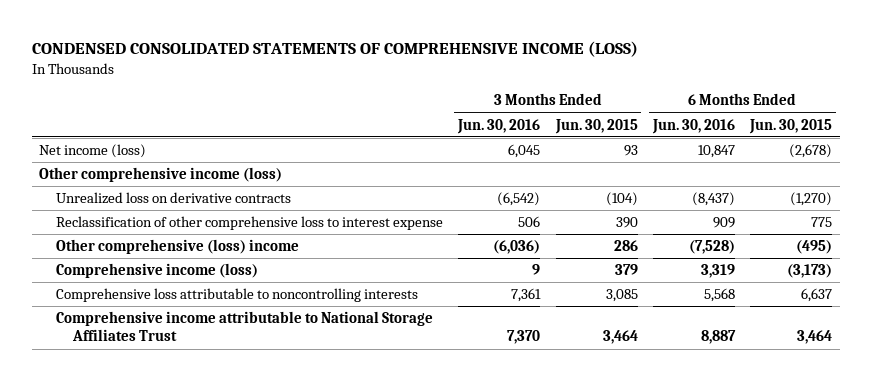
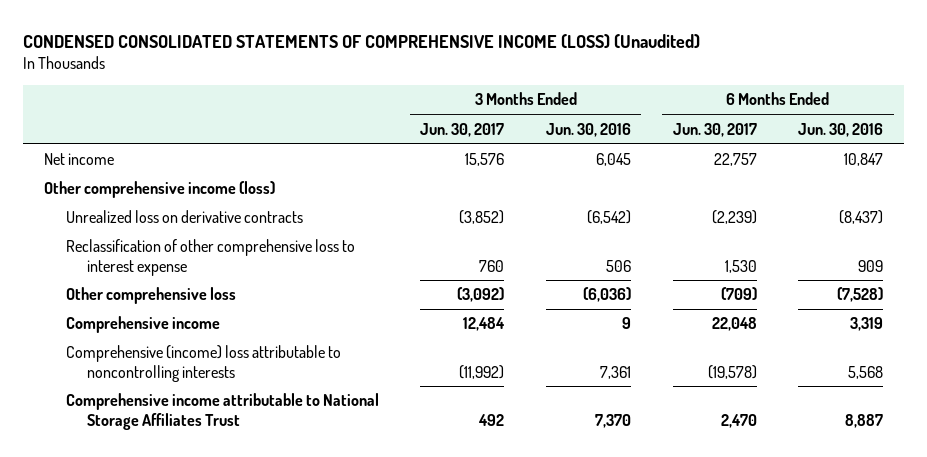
- CONDENSED CONSOLIDATED STATEMENTS OF COMPREHENSIVE INCOME (LOSS)
+ CONDENSED CONSOLIDATED STATEMENTS OF COMPREHENSIVE INCOME (LOSS) (Unaudited)
- | 3 Months Ended Jun. 30, 2016 | 3 Months Ended Jun. 30, 2015 | 6 Months Ended Jun. 30, 2016 | 6 Months Ended Jun. 30, 2015
+ | 3 Months Ended Jun. 30, 2017 | 3 Months Ended Jun. 30, 2016 | 6 Months Ended Jun. 30, 2017 | 6 Months Ended Jun. 30, 2016
- Net income (loss) | 6,045 | 93 | 10,847 | (2,678)
+ Net income | 15,576 | 6,045 | 22,757 | 10,847
- Other comprehensive (loss) income | (6,036) | 286 | (7,528) | (495)
- Comprehensive income (loss) | 9 | 379 | 3,319 | (3,173)
- Comprehensive loss attributable to noncontrolling interests | 7,361 | 3,085 | 5,568 | 6,637
+ Other comprehensive loss | (3,092) | (6,036) | (709) | (7,528)
+ Comprehensive income | 12,484 | 9 | 22,048 | 3,319
+ Comprehensive (income) loss attributable to noncontrolling interests | (11,992) | 7,361 | (19,578) | 5,568

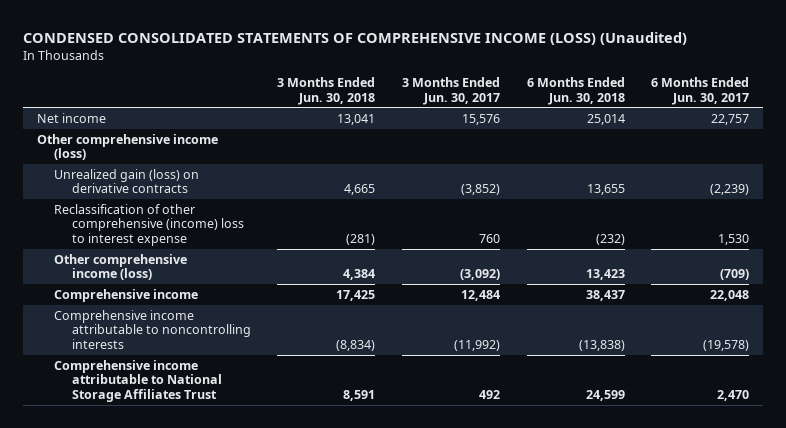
- | 3 Months Ended Jun. 30, 2017 | 3 Months Ended Jun. 30, 2016 | 6 Months Ended Jun. 30, 2017 | 6 Months Ended Jun. 30, 2016
+ | 3 Months Ended Jun. 30, 2018 | 3 Months Ended Jun. 30, 2017 | 6 Months Ended Jun. 30, 2018 | 6 Months Ended Jun. 30, 2017
- Unrealized loss on derivative contracts | (3,852) | (6,542) | (2,239) | (8,437)
- Reclassification of other comprehensive loss to interest expense | 760 | 506 | 1,530 | 909
- Other comprehensive loss | (3,092) | (6,036) | (709) | (7,528)
+ Unrealized gain (loss) on derivative contracts | 4,665 | (3,852) | 13,655 | (2,239)
+ Reclassification of other comprehensive (income) loss to interest expense | (281) | 760 | (232) | 1,530
+ Other comprehensive income (loss) | 4,384 | (3,092) | 13,423 | (709)
- Comprehensive (income) loss attributable to noncontrolling interests | (11,992) | 7,361 | (19,578) | 5,568
+ Comprehensive income attributable to noncontrolling interests | (8,834) | (11,992) | (13,838) | (19,578)

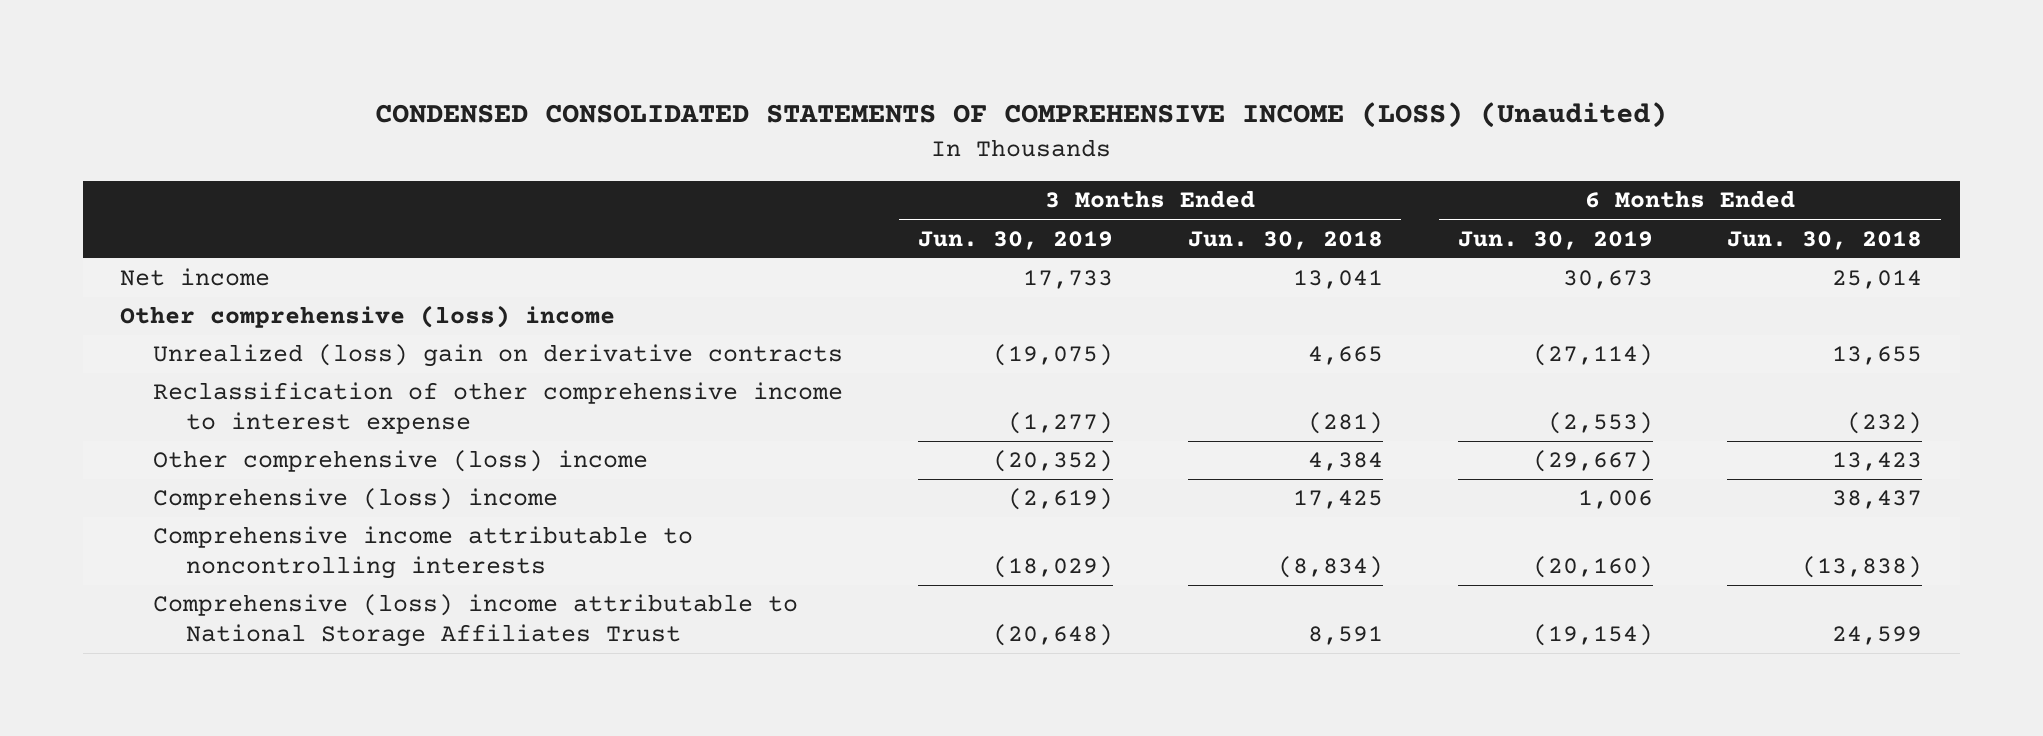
- | 3 Months Ended Jun. 30, 2018 | 3 Months Ended Jun. 30, 2017 | 6 Months Ended Jun. 30, 2018 | 6 Months Ended Jun. 30, 2017
+ | 3 Months Ended Jun. 30, 2019 | 3 Months Ended Jun. 30, 2018 | 6 Months Ended Jun. 30, 2019 | 6 Months Ended Jun. 30, 2018
- Other comprehensive income (loss)
- Unrealized gain (loss) on derivative contracts | 4,665 | (3,852) | 13,655 | (2,239)
- Reclassification of other comprehensive (income) loss to interest expense | (281) | 760 | (232) | 1,530
- Other comprehensive income (loss) | 4,384 | (3,092) | 13,423 | (709)
- Comprehensive income | 17,425 | 12,484 | 38,437 | 22,048
+ Other comprehensive (loss) income
+ Unrealized (loss) gain on derivative contracts | (19,075) | 4,665 | (27,114) | 13,655
+ Reclassification of other comprehensive income to interest expense | (1,277) | (281) | (2,553) | (232)
+ Other comprehensive (loss) income | (20,352) | 4,384 | (29,667) | 13,423
+ Comprehensive (loss) income | (2,619) | 17,425 | 1,006 | 38,437
- Comprehensive income attributable to National Storage Affiliates Trust | 8,591 | 492 | 24,599 | 2,470
+ Comprehensive (loss) income attributable to National Storage Affiliates Trust | (20,648) | 8,591 | (19,154) | 24,599

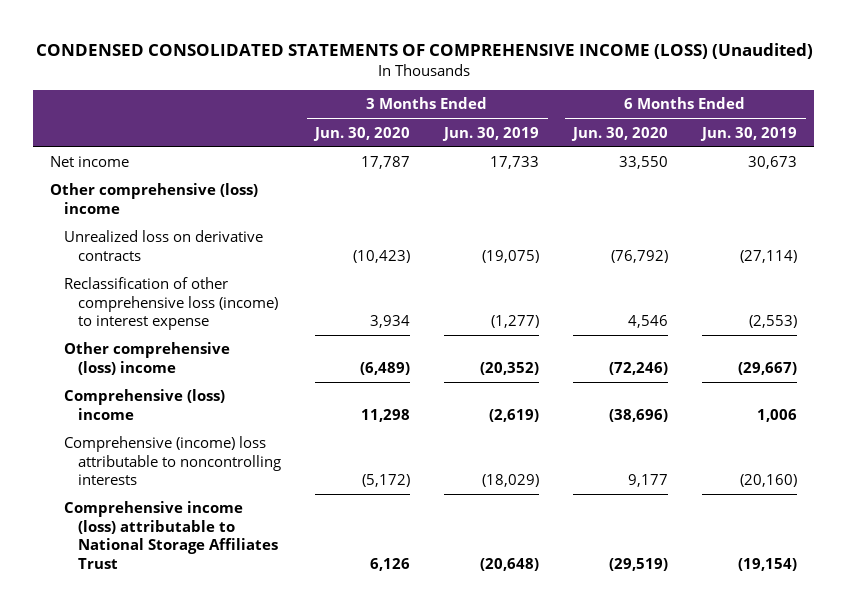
- | 3 Months Ended Jun. 30, 2019 | 3 Months Ended Jun. 30, 2018 | 6 Months Ended Jun. 30, 2019 | 6 Months Ended Jun. 30, 2018
+ | 3 Months Ended Jun. 30, 2020 | 3 Months Ended Jun. 30, 2019 | 6 Months Ended Jun. 30, 2020 | 6 Months Ended Jun. 30, 2019
- Unrealized (loss) gain on derivative contracts | (19,075) | 4,665 | (27,114) | 13,655
- Reclassification of other comprehensive income to interest expense | (1,277) | (281) | (2,553) | (232)
+ Unrealized loss on derivative contracts | (10,423) | (19,075) | (76,792) | (27,114)
+ Reclassification of other comprehensive loss (income) to interest expense | 3,934 | (1,277) | 4,546 | (2,553)
- Comprehensive income attributable to noncontrolling interests | (18,029) | (8,834) | (20,160) | (13,838)
- Comprehensive (loss) income attributable to National Storage Affiliates Trust | (20,648) | 8,591 | (19,154) | 24,599
+ Comprehensive (income) loss attributable to noncontrolling interests | (5,172) | (18,029) | 9,177 | (20,160)
+ Comprehensive income (loss) attributable to National Storage Affiliates Trust | 6,126 | (20,648) | (29,519) | (19,154)

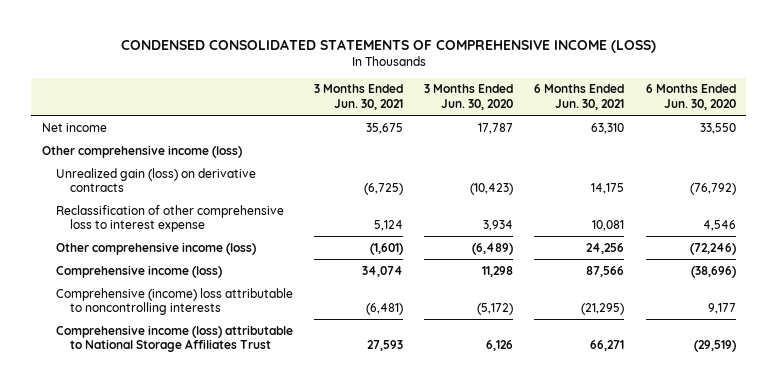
- CONDENSED CONSOLIDATED STATEMENTS OF COMPREHENSIVE INCOME (LOSS) (Unaudited)
+ CONDENSED CONSOLIDATED STATEMENTS OF COMPREHENSIVE INCOME (LOSS)
- | 3 Months Ended Jun. 30, 2020 | 3 Months Ended Jun. 30, 2019 | 6 Months Ended Jun. 30, 2020 | 6 Months Ended Jun. 30, 2019
+ | 3 Months Ended Jun. 30, 2021 | 3 Months Ended Jun. 30, 2020 | 6 Months Ended Jun. 30, 2021 | 6 Months Ended Jun. 30, 2020
- Other comprehensive (loss) income
- Unrealized loss on derivative contracts | (10,423) | (19,075) | (76,792) | (27,114)
- Reclassification of other comprehensive loss (income) to interest expense | 3,934 | (1,277) | 4,546 | (2,553)
- Other comprehensive (loss) income | (6,489) | (20,352) | (72,246) | (29,667)
- Comprehensive (loss) income | 11,298 | (2,619) | (38,696) | 1,006
+ Other comprehensive income (loss)
+ Unrealized gain (loss) on derivative contracts | (6,725) | (10,423) | 14,175 | (76,792)
+ Reclassification of other comprehensive loss to interest expense | 5,124 | 3,934 | 10,081 | 4,546
+ Other comprehensive income (loss) | (1,601) | (6,489) | 24,256 | (72,246)
+ Comprehensive income (loss) | 34,074 | 11,298 | 87,566 | (38,696)

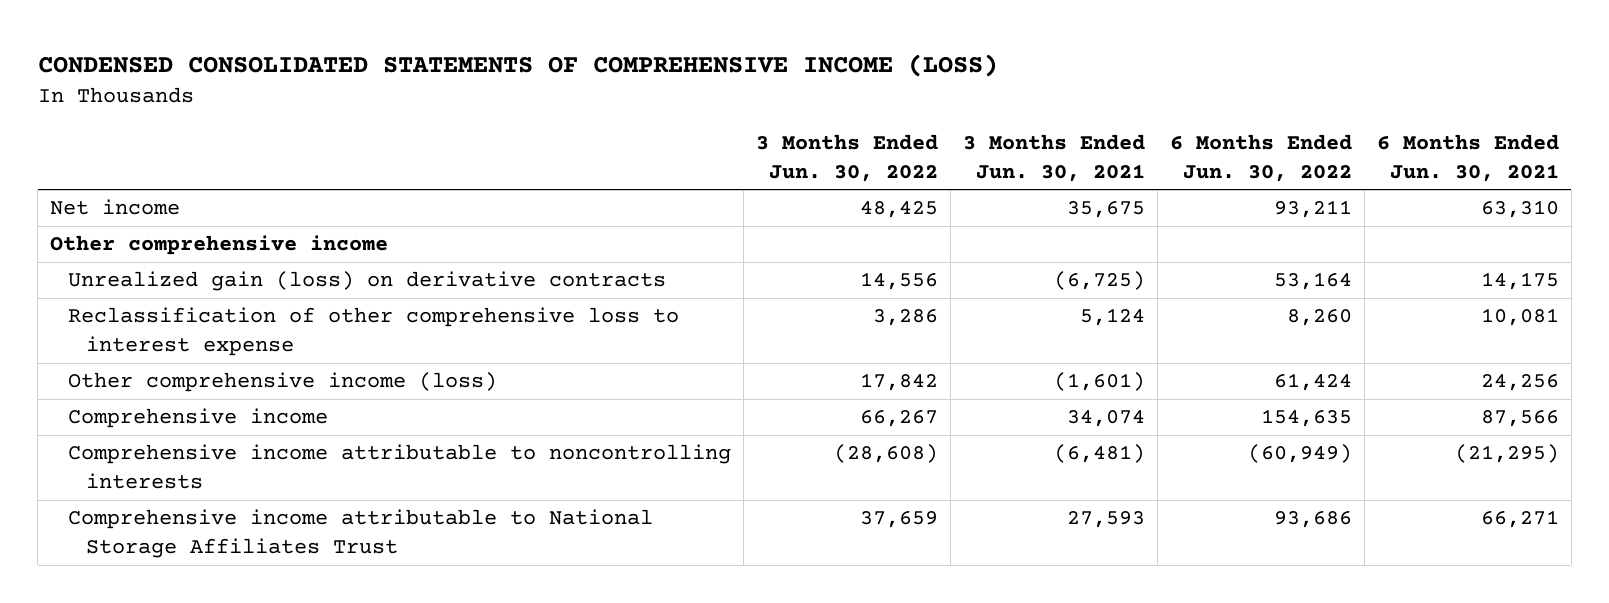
- | 3 Months Ended Jun. 30, 2021 | 3 Months Ended Jun. 30, 2020 | 6 Months Ended Jun. 30, 2021 | 6 Months Ended Jun. 30, 2020
+ | 3 Months Ended Jun. 30, 2022 | 3 Months Ended Jun. 30, 2021 | 6 Months Ended Jun. 30, 2022 | 6 Months Ended Jun. 30, 2021
- Other comprehensive income (loss)
+ Other comprehensive income
- Comprehensive income (loss) | 34,074 | 11,298 | 87,566 | (38,696)
- Comprehensive (income) loss attributable to noncontrolling interests | (6,481) | (5,172) | (21,295) | 9,177
- Comprehensive income (loss) attributable to National Storage Affiliates Trust | 27,593 | 6,126 | 66,271 | (29,519)
+ Comprehensive income | 66,267 | 34,074 | 154,635 | 87,566
+ Comprehensive income attributable to noncontrolling interests | (28,608) | (6,481) | (60,949) | (21,295)
+ Comprehensive income attributable to National Storage Affiliates Trust | 37,659 | 27,593 | 93,686 | 66,271

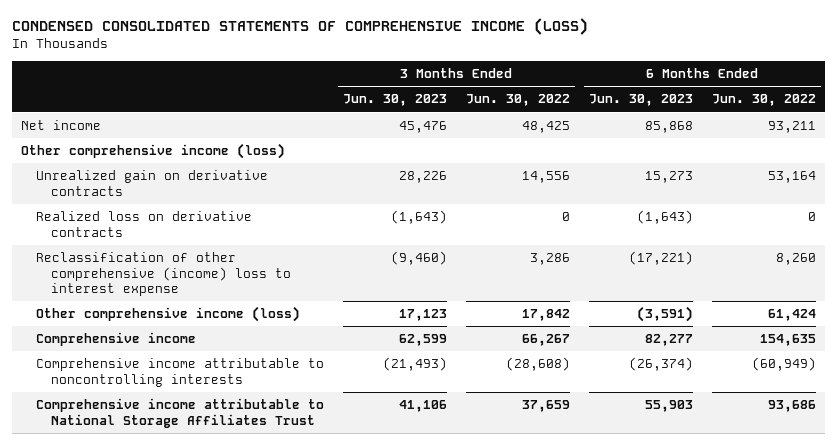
- | 3 Months Ended Jun. 30, 2022 | 3 Months Ended Jun. 30, 2021 | 6 Months Ended Jun. 30, 2022 | 6 Months Ended Jun. 30, 2021
+ | 3 Months Ended Jun. 30, 2023 | 3 Months Ended Jun. 30, 2022 | 6 Months Ended Jun. 30, 2023 | 6 Months Ended Jun. 30, 2022
- Other comprehensive income
- Unrealized gain (loss) on derivative contracts | 14,556 | (6,725) | 53,164 | 14,175
- Reclassification of other comprehensive loss to interest expense | 3,286 | 5,124 | 8,260 | 10,081
+ Other comprehensive income (loss)
+ Unrealized gain on derivative contracts | 28,226 | 14,556 | 15,273 | 53,164
+ Realized loss on derivative contracts | (1,643) | 0 | (1,643) | 0
+ Reclassification of other comprehensive (income) loss to interest expense | (9,460) | 3,286 | (17,221) | 8,260

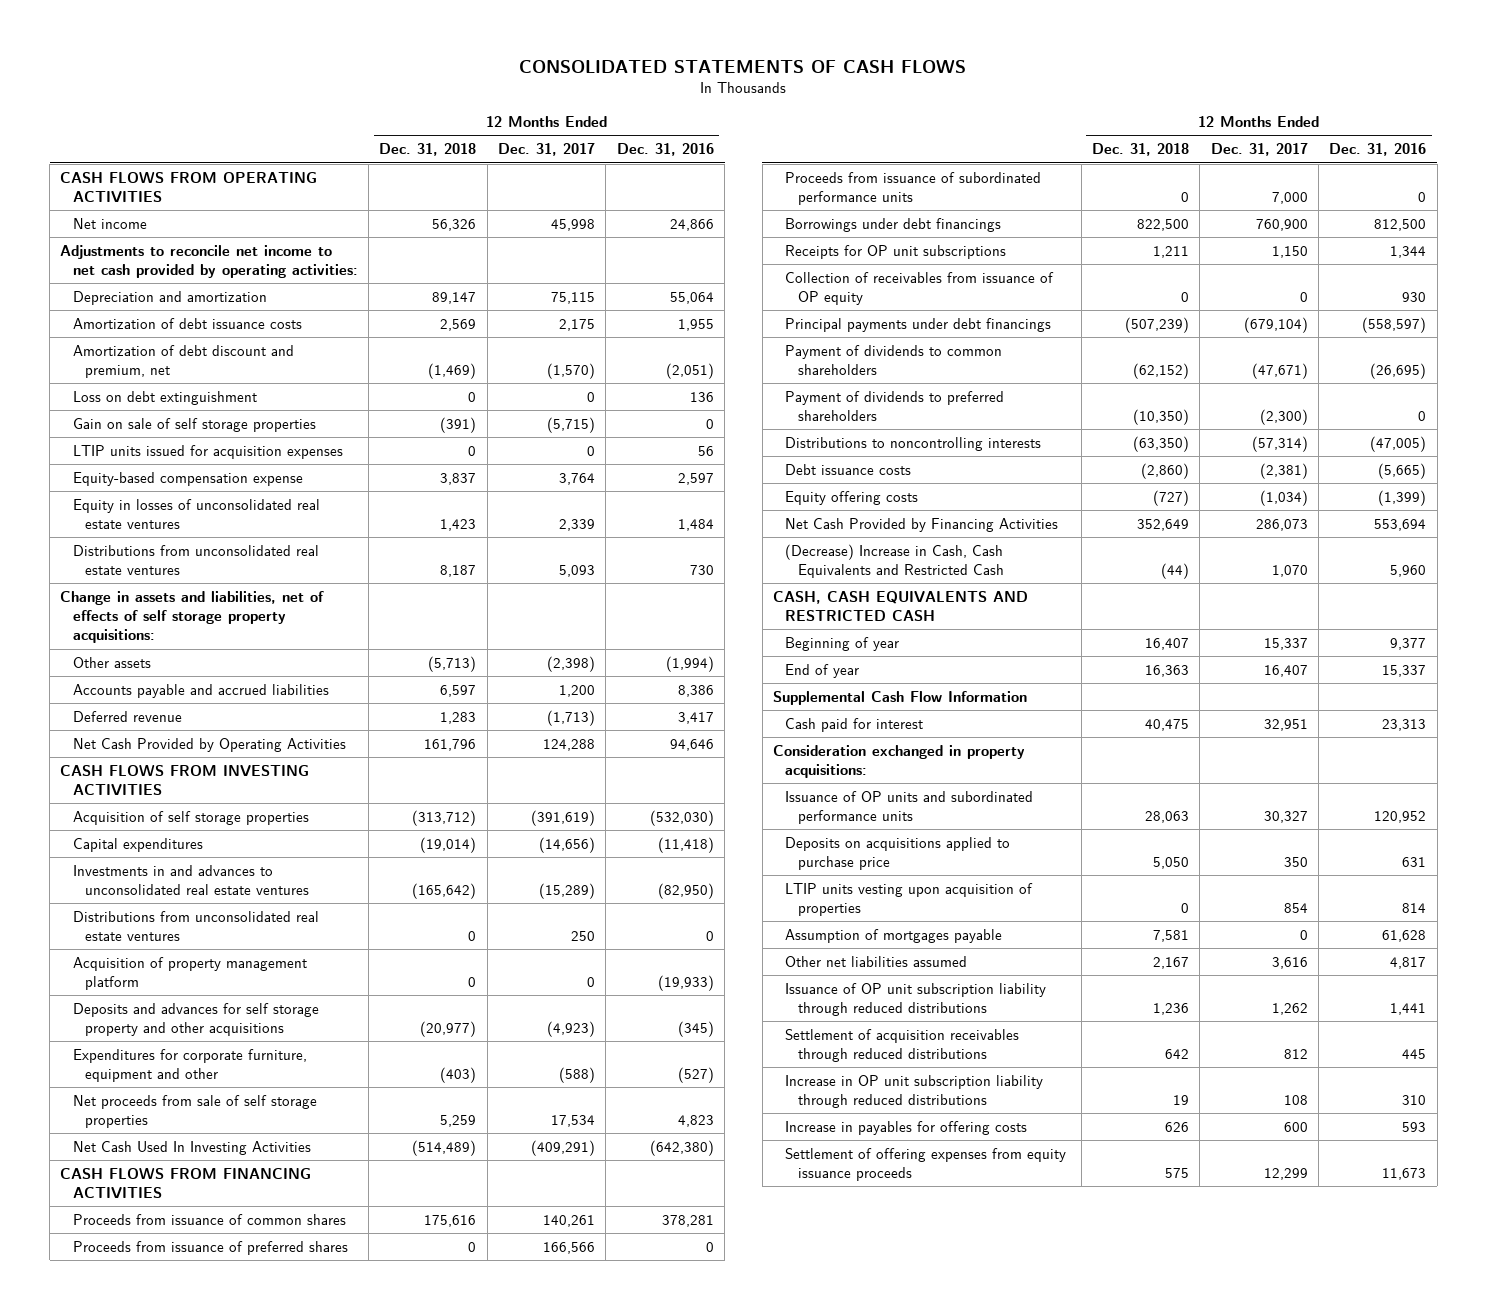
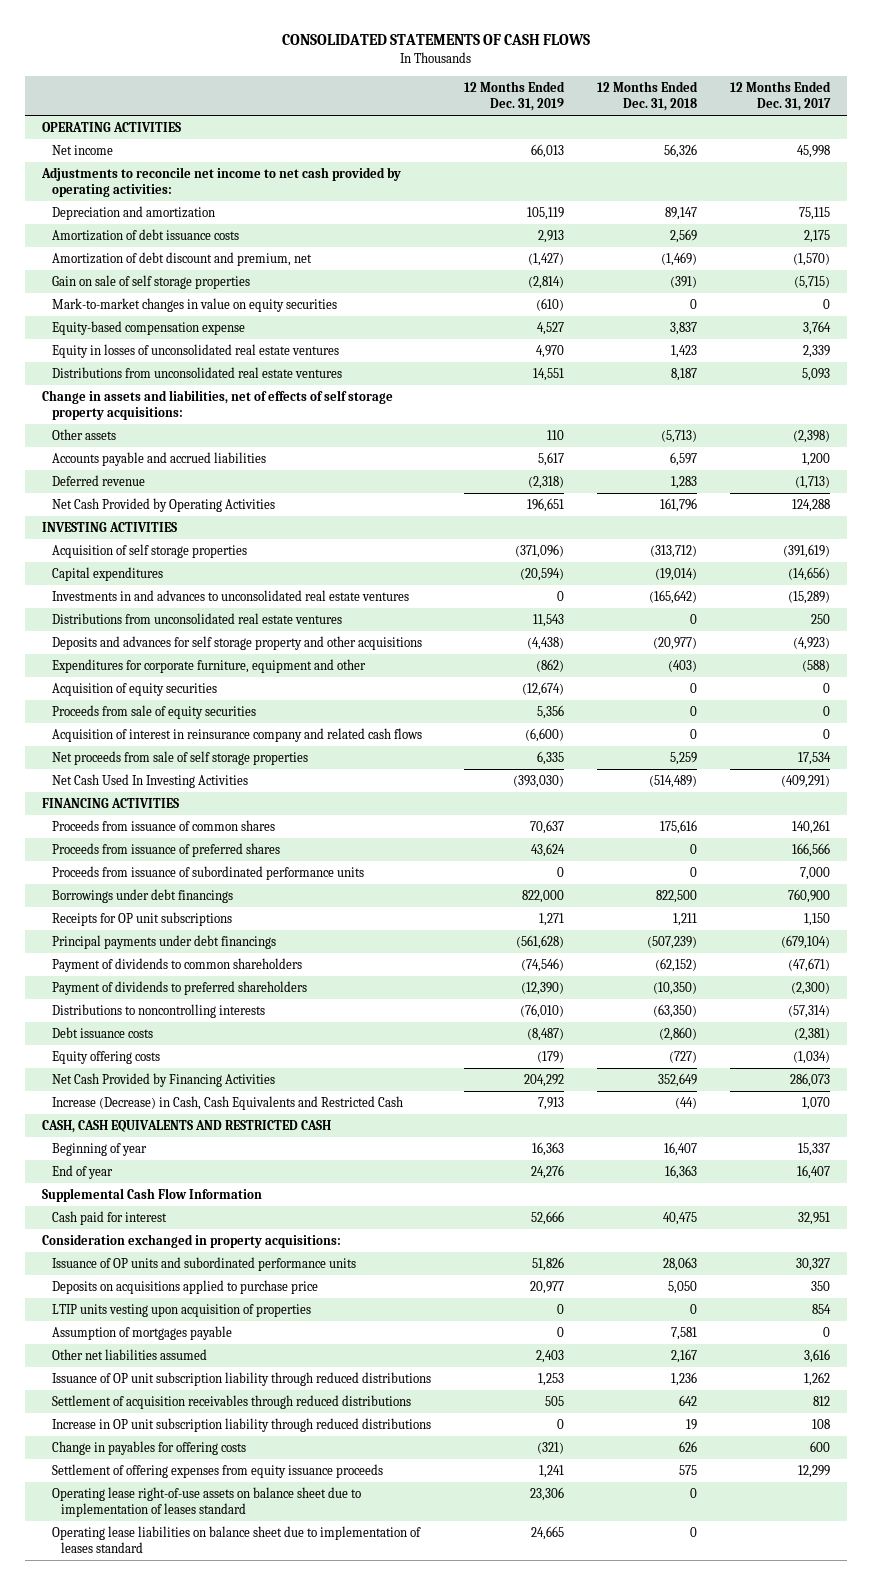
- | 12 Months Ended Dec. 31, 2018 | 12 Months Ended Dec. 31, 2017 | 12 Months Ended Dec. 31, 2016
+ | 12 Months Ended Dec. 31, 2019 | 12 Months Ended Dec. 31, 2018 | 12 Months Ended Dec. 31, 2017
- CASH FLOWS FROM OPERATING ACTIVITIES
+ OPERATING ACTIVITIES
- Loss on debt extinguishment | 0 | 0 | 136
- LTIP units issued for acquisition expenses | 0 | 0 | 56
+ Mark-to-market changes in value on equity securities | (610) | 0 | 0
- CASH FLOWS FROM INVESTING ACTIVITIES
+ INVESTING ACTIVITIES
- Acquisition of property management platform | 0 | 0 | (19,933)
+ Acquisition of equity securities | (12,674) | 0 | 0
+ Proceeds from sale of equity securities | 5,356 | 0 | 0
+ Acquisition of interest in reinsurance company and related cash flows | (6,600) | 0 | 0
- CASH FLOWS FROM FINANCING ACTIVITIES
+ FINANCING ACTIVITIES
- Collection of receivables from issuance of OP equity | 0 | 0 | 930
- (Decrease) Increase in Cash, Cash Equivalents and Restricted Cash | (44) | 1,070 | 5,960
+ Increase (Decrease) in Cash, Cash Equivalents and Restricted Cash | 7,913 | (44) | 1,070
- Increase in payables for offering costs | 626 | 600 | 593
+ Change in payables for offering costs | (321) | 626 | 600
+ Operating lease right-of-use assets on balance sheet due to implementation of leases standard | 23,306 | 0 |
+ Operating lease liabilities on balance sheet due to implementation of leases standard | 24,665 | 0 |

